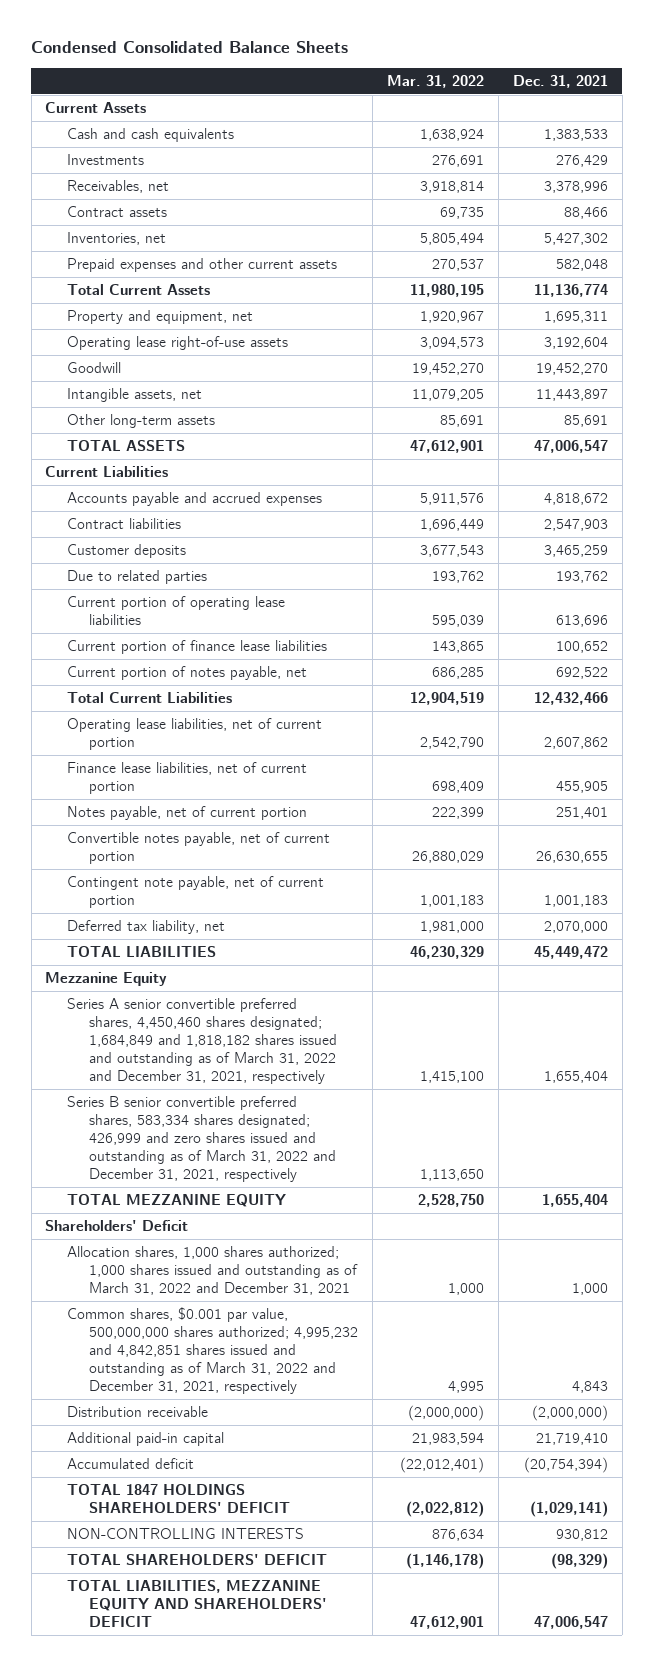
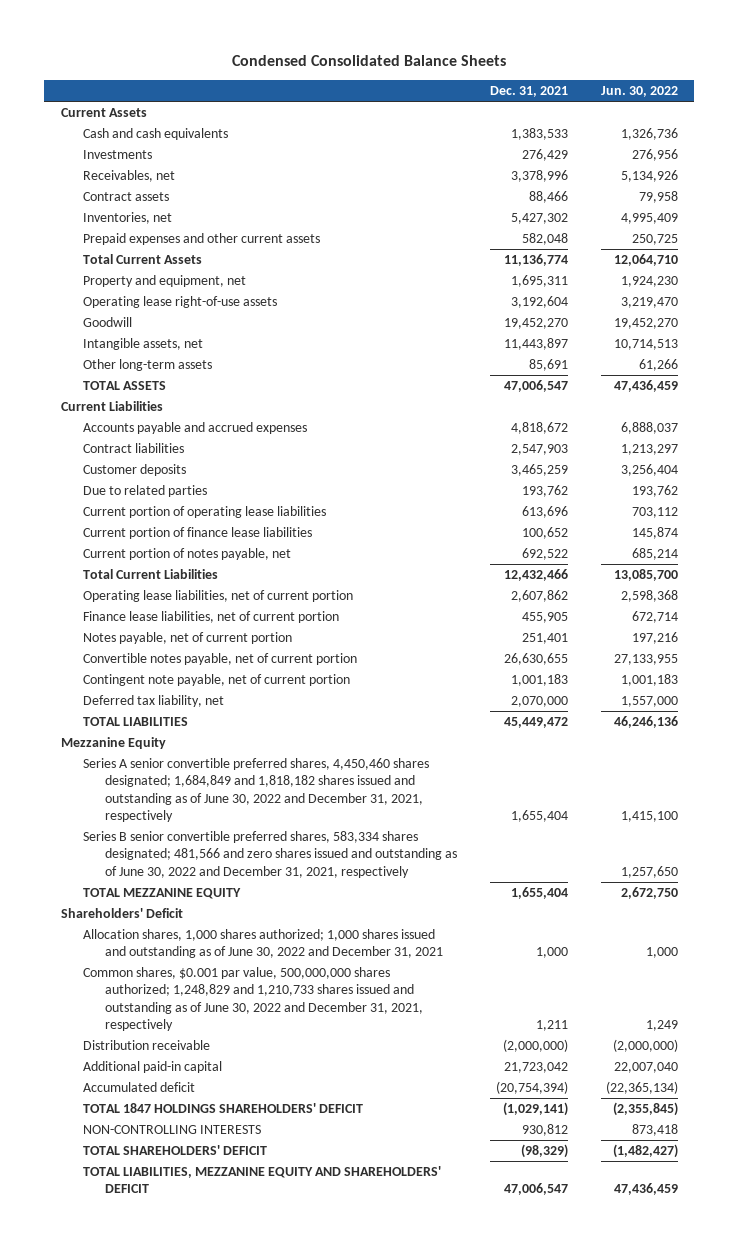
- | Mar. 31, 2022 | Dec. 31, 2021
+ | Dec. 31, 2021 | Jun. 30, 2022
- Series A senior convertible preferred shares, 4,450,460 shares designated; 1,684,849 and 1,818,182 shares issued and outstanding as of March 31, 2022 and December 31, 2021, respectively | 1,415,100 | 1,655,404
- Series B senior convertible preferred shares, 583,334 shares designated; 426,999 and zero shares issued and outstanding as of March 31, 2022 and December 31, 2021, respectively | 1,113,650 |
+ Series A senior convertible preferred shares, 4,450,460 shares designated; 1,684,849 and 1,818,182 shares issued and outstanding as of June 30, 2022 and December 31, 2021, respectively | 1,655,404 | 1,415,100
+ Series B senior convertible preferred shares, 583,334 shares designated; 481,566 and zero shares issued and outstanding as of June 30, 2022 and December 31, 2021, respectively | | 1,257,650
- Allocation shares, 1,000 shares authorized; 1,000 shares issued and outstanding as of March 31, 2022 and December 31, 2021 | 1,000 | 1,000
- Common shares, $0.001 par value, 500,000,000 shares authorized; 4,995,232 and 4,842,851 shares issued and outstanding as of March 31, 2022 and December 31, 2021, respectively | 4,995 | 4,843
+ Allocation shares, 1,000 shares authorized; 1,000 shares issued and outstanding as of June 30, 2022 and December 31, 2021 | 1,000 | 1,000
+ Common shares, $0.001 par value, 500,000,000 shares authorized; 1,248,829 and 1,210,733 shares issued and outstanding as of June 30, 2022 and December 31, 2021, respectively | 1,211 | 1,249
- Additional paid-in capital | 21,983,594 | 21,719,410
+ Additional paid-in capital | 21,723,042 | 22,007,040

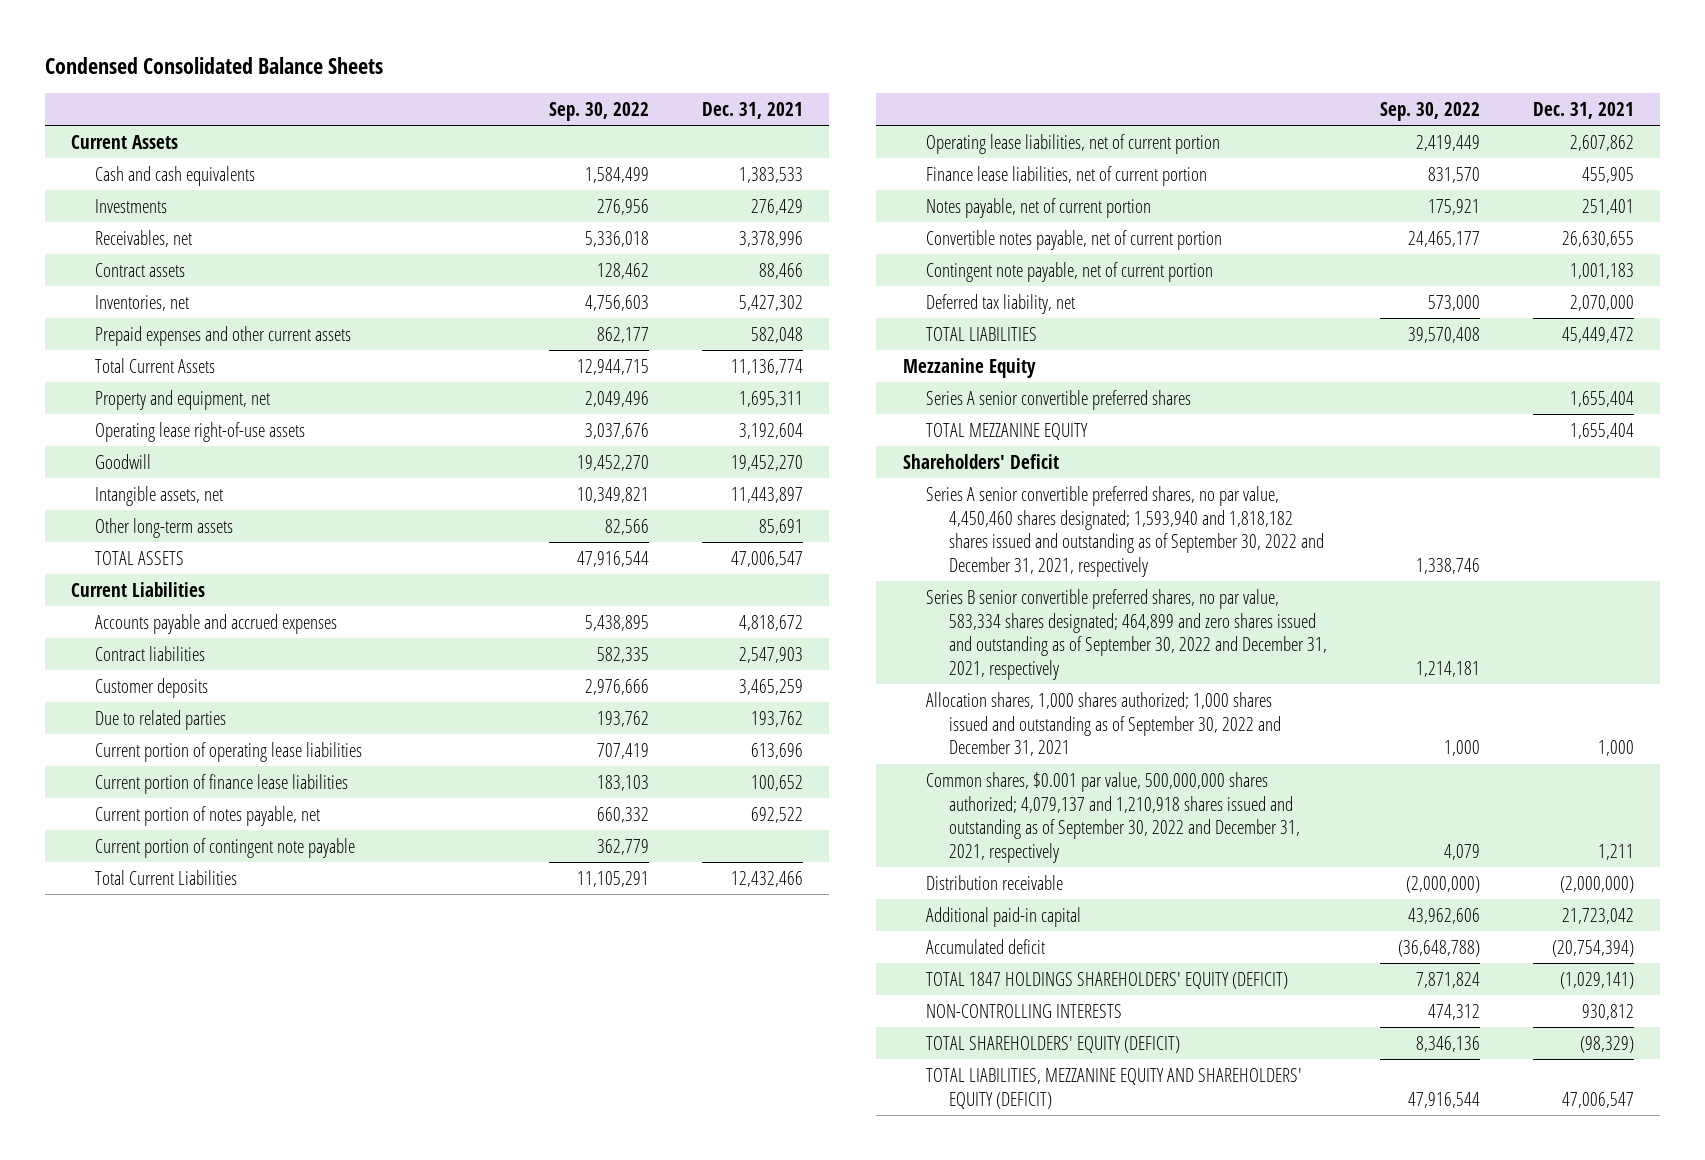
- | Dec. 31, 2021 | Jun. 30, 2022
+ | Sep. 30, 2022 | Dec. 31, 2021
+ Current portion of contingent note payable | 362,779 |
- Series A senior convertible preferred shares, 4,450,460 shares designated; 1,684,849 and 1,818,182 shares issued and outstanding as of June 30, 2022 and December 31, 2021, respectively | 1,655,404 | 1,415,100
- Series B senior convertible preferred shares, 583,334 shares designated; 481,566 and zero shares issued and outstanding as of June 30, 2022 and December 31, 2021, respectively | | 1,257,650
+ Series A senior convertible preferred shares | | 1,655,404
- Allocation shares, 1,000 shares authorized; 1,000 shares issued and outstanding as of June 30, 2022 and December 31, 2021 | 1,000 | 1,000
- Common shares, $0.001 par value, 500,000,000 shares authorized; 1,248,829 and 1,210,733 shares issued and outstanding as of June 30, 2022 and December 31, 2021, respectively | 1,211 | 1,249
+ Series A senior convertible preferred shares, no par value, 4,450,460 shares designated; 1,593,940 and 1,818,182 shares issued and outstanding as of September 30, 2022 and December 31, 2021, respectively | 1,338,746 |
+ Series B senior convertible preferred shares, no par value, 583,334 shares designated; 464,899 and zero shares issued and outstanding as of September 30, 2022 and December 31, 2021, respectively | 1,214,181 |
+ Allocation shares, 1,000 shares authorized; 1,000 shares issued and outstanding as of September 30, 2022 and December 31, 2021 | 1,000 | 1,000
+ Common shares, $0.001 par value, 500,000,000 shares authorized; 4,079,137 and 1,210,918 shares issued and outstanding as of September 30, 2022 and December 31, 2021, respectively | 4,079 | 1,211
- TOTAL 1847 HOLDINGS SHAREHOLDERS' DEFICIT | (1,029,141) | (2,355,845)
+ TOTAL 1847 HOLDINGS SHAREHOLDERS' EQUITY (DEFICIT) | 7,871,824 | (1,029,141)
- TOTAL SHAREHOLDERS' DEFICIT | (98,329) | (1,482,427)
- TOTAL LIABILITIES, MEZZANINE EQUITY AND SHAREHOLDERS' DEFICIT | 47,006,547 | 47,436,459
+ TOTAL SHAREHOLDERS' EQUITY (DEFICIT) | 8,346,136 | (98,329)
+ TOTAL LIABILITIES, MEZZANINE EQUITY AND SHAREHOLDERS' EQUITY (DEFICIT) | 47,916,544 | 47,006,547

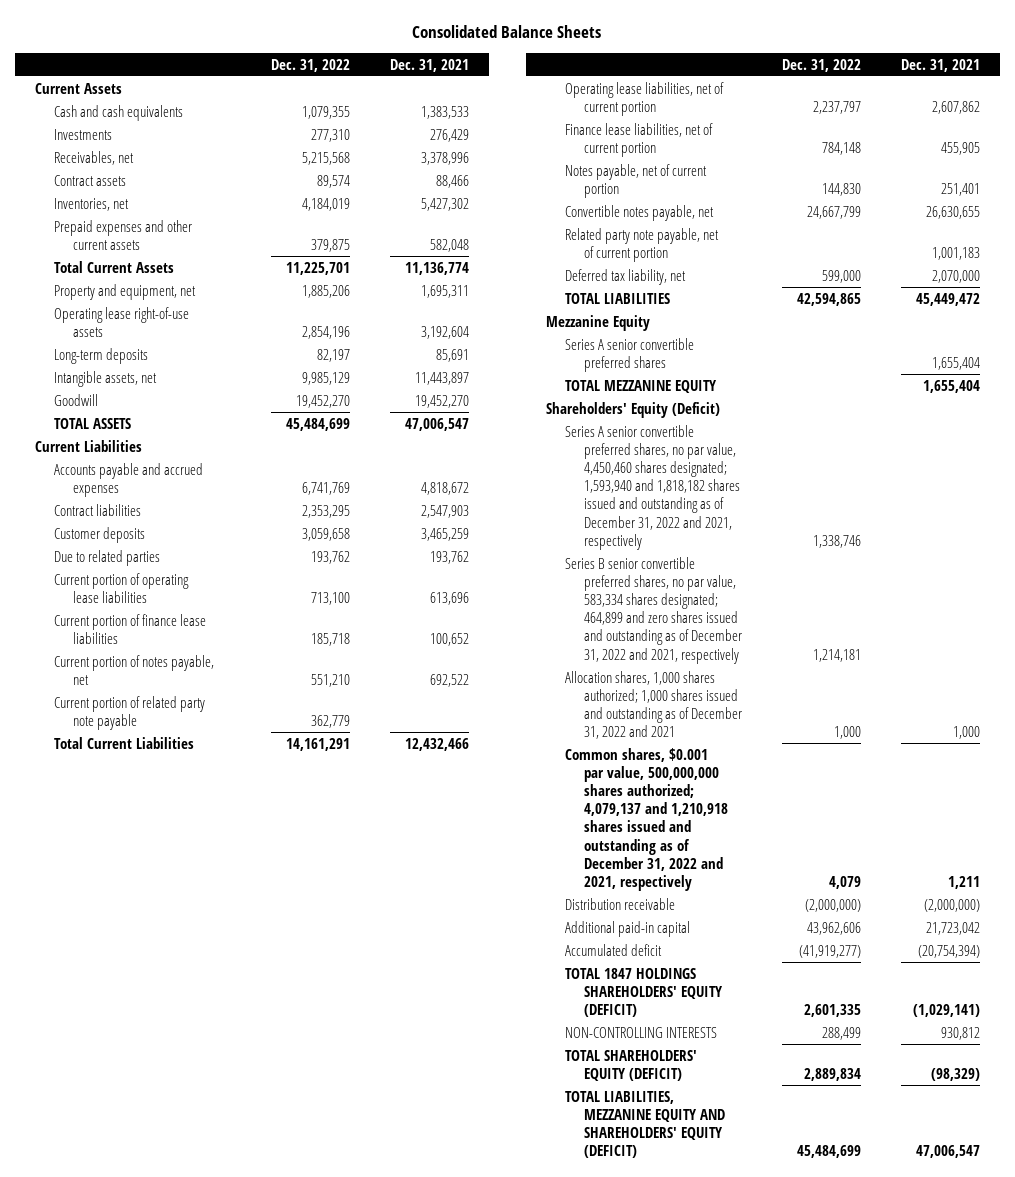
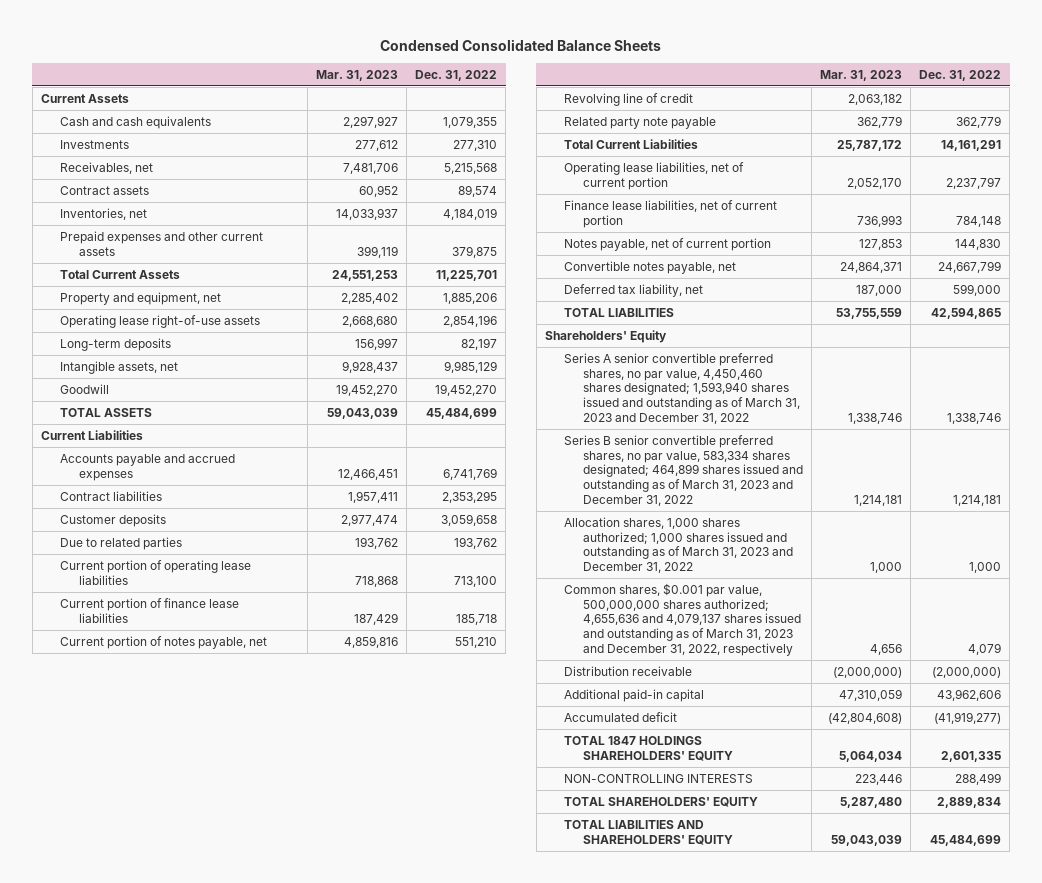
- Consolidated Balance Sheets
+ Condensed Consolidated Balance Sheets
- | Dec. 31, 2022 | Dec. 31, 2021
+ | Mar. 31, 2023 | Dec. 31, 2022
- Current portion of related party note payable | 362,779 |
+ Revolving line of credit | 2,063,182 |
+ Related party note payable | 362,779 | 362,779
- Related party note payable, net of current portion | | 1,001,183
- Mezzanine Equity
- Series A senior convertible preferred shares | | 1,655,404
- TOTAL MEZZANINE EQUITY | | 1,655,404
- Shareholders' Equity (Deficit)
- Series A senior convertible preferred shares, no par value, 4,450,460 shares designated; 1,593,940 and 1,818,182 shares issued and outstanding as of December 31, 2022 and 2021, respectively | 1,338,746 |
- Series B senior convertible preferred shares, no par value, 583,334 shares designated; 464,899 and zero shares issued and outstanding as of December 31, 2022 and 2021, respectively | 1,214,181 |
- Allocation shares, 1,000 shares authorized; 1,000 shares issued and outstanding as of December 31, 2022 and 2021 | 1,000 | 1,000
- Common shares, $0.001 par value, 500,000,000 shares authorized; 4,079,137 and 1,210,918 shares issued and outstanding as of December 31, 2022 and 2021, respectively | 4,079 | 1,211
+ Shareholders' Equity
+ Series A senior convertible preferred shares, no par value, 4,450,460 shares designated; 1,593,940 shares issued and outstanding as of March 31, 2023 and December 31, 2022 | 1,338,746 | 1,338,746
+ Series B senior convertible preferred shares, no par value, 583,334 shares designated; 464,899 shares issued and outstanding as of March 31, 2023 and December 31, 2022 | 1,214,181 | 1,214,181
+ Allocation shares, 1,000 shares authorized; 1,000 shares issued and outstanding as of March 31, 2023 and December 31, 2022 | 1,000 | 1,000
+ Common shares, $0.001 par value, 500,000,000 shares authorized; 4,655,636 and 4,079,137 shares issued and outstanding as of March 31, 2023 and December 31, 2022, respectively | 4,656 | 4,079
- TOTAL 1847 HOLDINGS SHAREHOLDERS' EQUITY (DEFICIT) | 2,601,335 | (1,029,141)
+ TOTAL 1847 HOLDINGS SHAREHOLDERS' EQUITY | 5,064,034 | 2,601,335
- TOTAL SHAREHOLDERS' EQUITY (DEFICIT) | 2,889,834 | (98,329)
- TOTAL LIABILITIES, MEZZANINE EQUITY AND SHAREHOLDERS' EQUITY (DEFICIT) | 45,484,699 | 47,006,547
+ TOTAL SHAREHOLDERS' EQUITY | 5,287,480 | 2,889,834
+ TOTAL LIABILITIES AND SHAREHOLDERS' EQUITY | 59,043,039 | 45,484,699

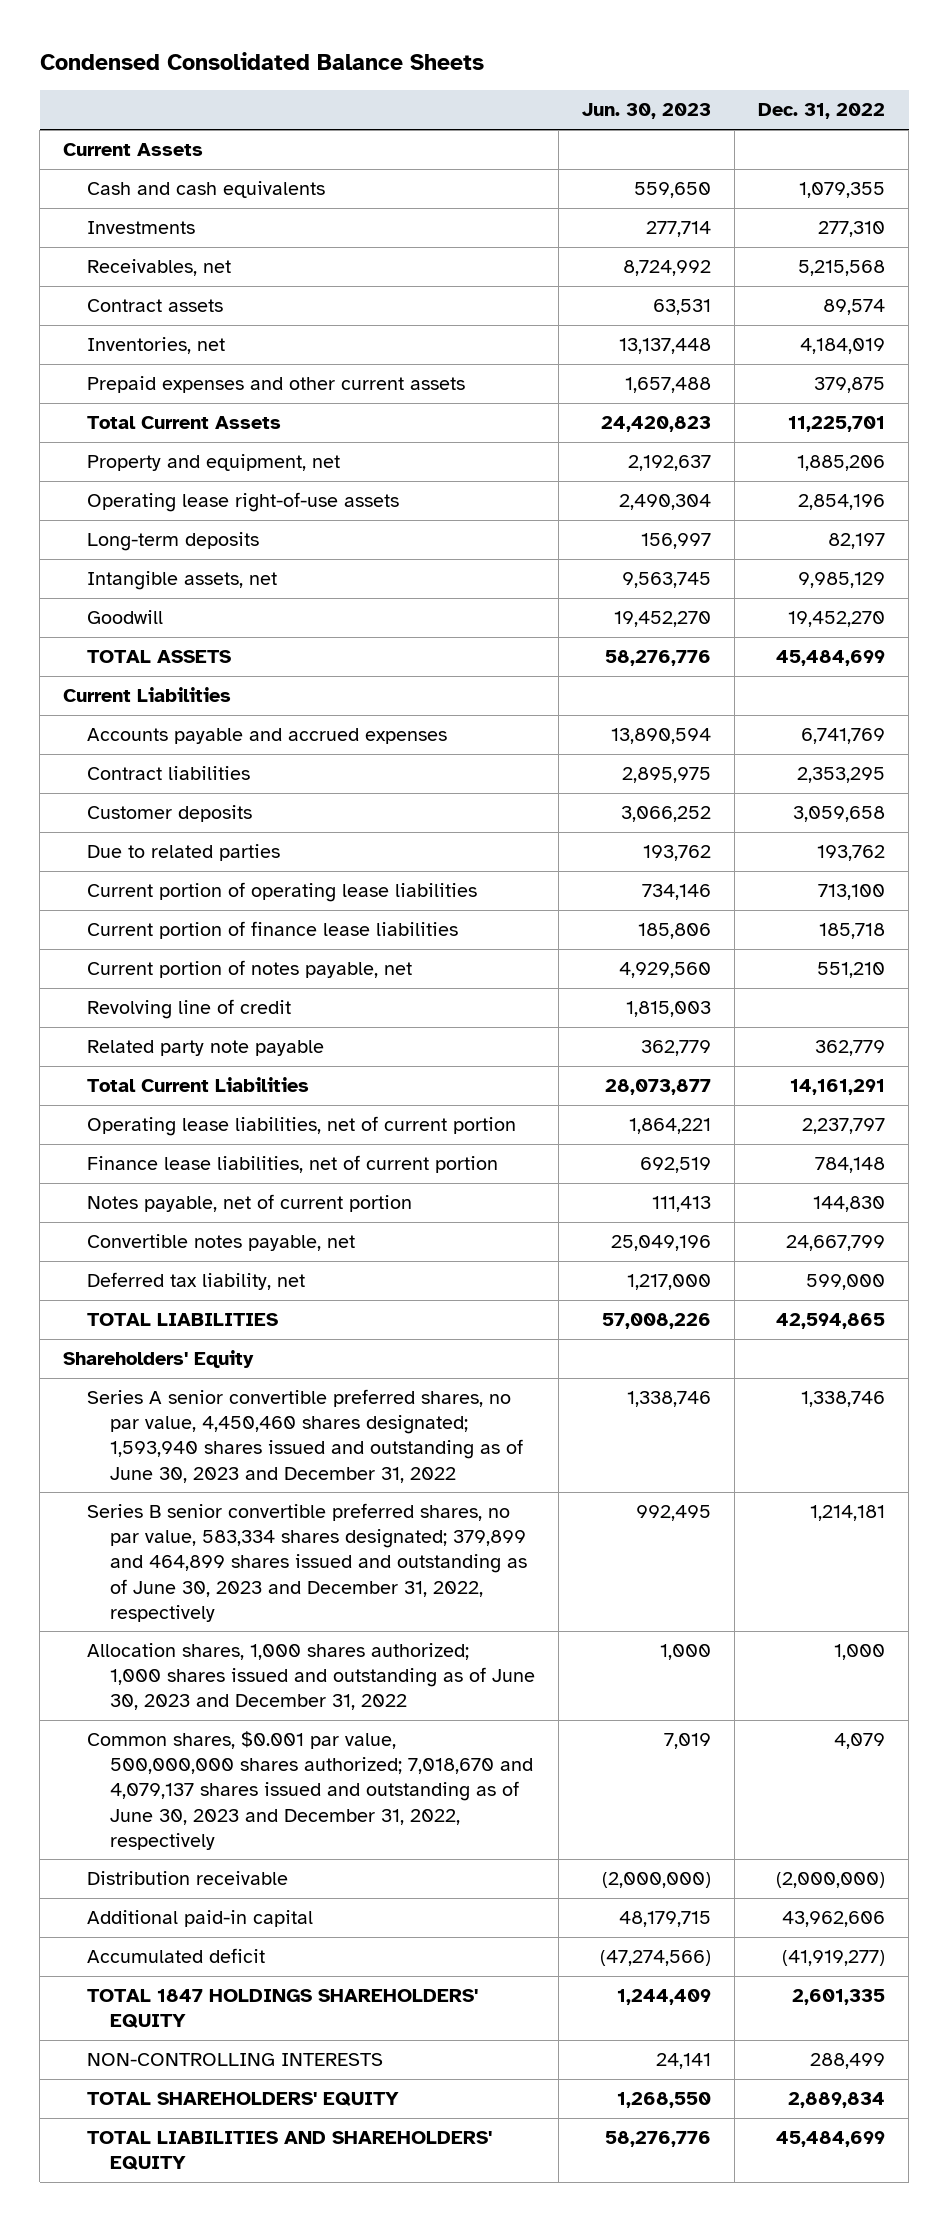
- | Mar. 31, 2023 | Dec. 31, 2022
+ | Jun. 30, 2023 | Dec. 31, 2022
- Series A senior convertible preferred shares, no par value, 4,450,460 shares designated; 1,593,940 shares issued and outstanding as of March 31, 2023 and December 31, 2022 | 1,338,746 | 1,338,746
- Series B senior convertible preferred shares, no par value, 583,334 shares designated; 464,899 shares issued and outstanding as of March 31, 2023 and December 31, 2022 | 1,214,181 | 1,214,181
- Allocation shares, 1,000 shares authorized; 1,000 shares issued and outstanding as of March 31, 2023 and December 31, 2022 | 1,000 | 1,000
- Common shares, $0.001 par value, 500,000,000 shares authorized; 4,655,636 and 4,079,137 shares issued and outstanding as of March 31, 2023 and December 31, 2022, respectively | 4,656 | 4,079
+ Series A senior convertible preferred shares, no par value, 4,450,460 shares designated; 1,593,940 shares issued and outstanding as of June 30, 2023 and December 31, 2022 | 1,338,746 | 1,338,746
+ Series B senior convertible preferred shares, no par value, 583,334 shares designated; 379,899 and 464,899 shares issued and outstanding as of June 30, 2023 and December 31, 2022, respectively | 992,495 | 1,214,181
+ Allocation shares, 1,000 shares authorized; 1,000 shares issued and outstanding as of June 30, 2023 and December 31, 2022 | 1,000 | 1,000
+ Common shares, $0.001 par value, 500,000,000 shares authorized; 7,018,670 and 4,079,137 shares issued and outstanding as of June 30, 2023 and December 31, 2022, respectively | 7,019 | 4,079

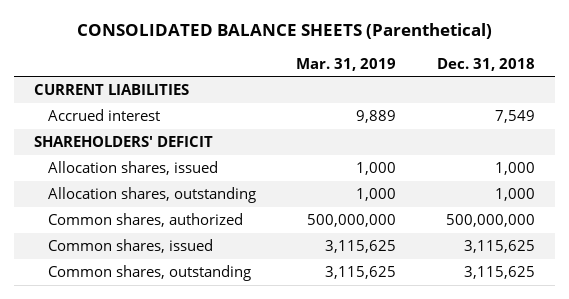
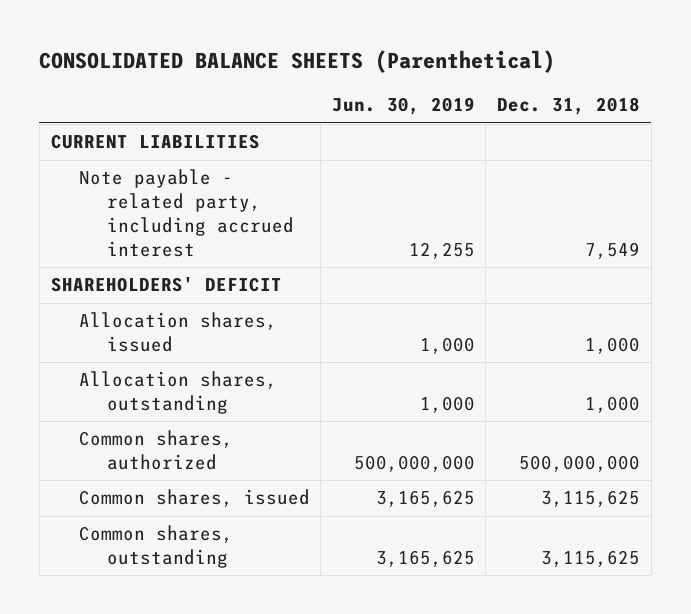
- | Mar. 31, 2019 | Dec. 31, 2018
+ | Jun. 30, 2019 | Dec. 31, 2018
- Accrued interest | 9,889 | 7,549
+ Note payable - related party, including accrued interest | 12,255 | 7,549

